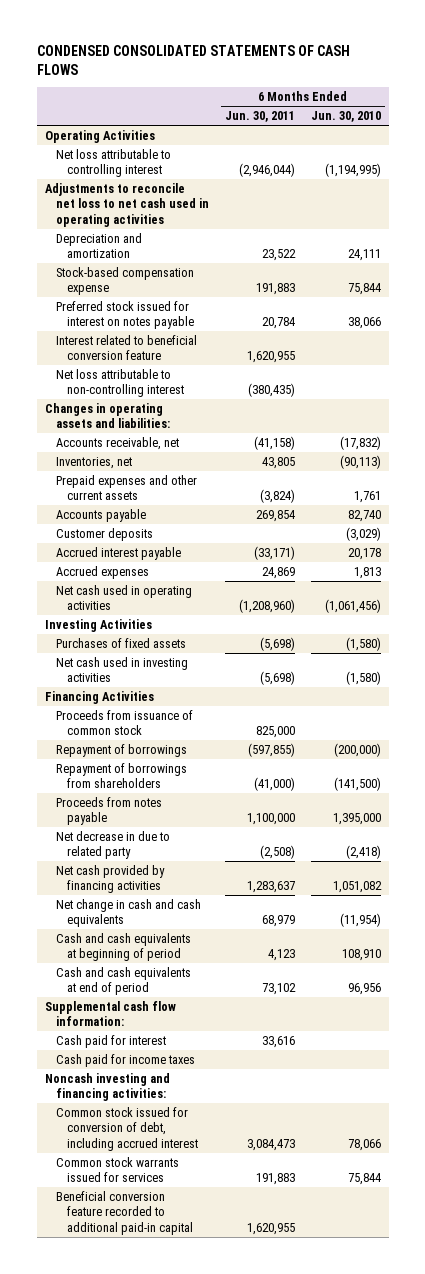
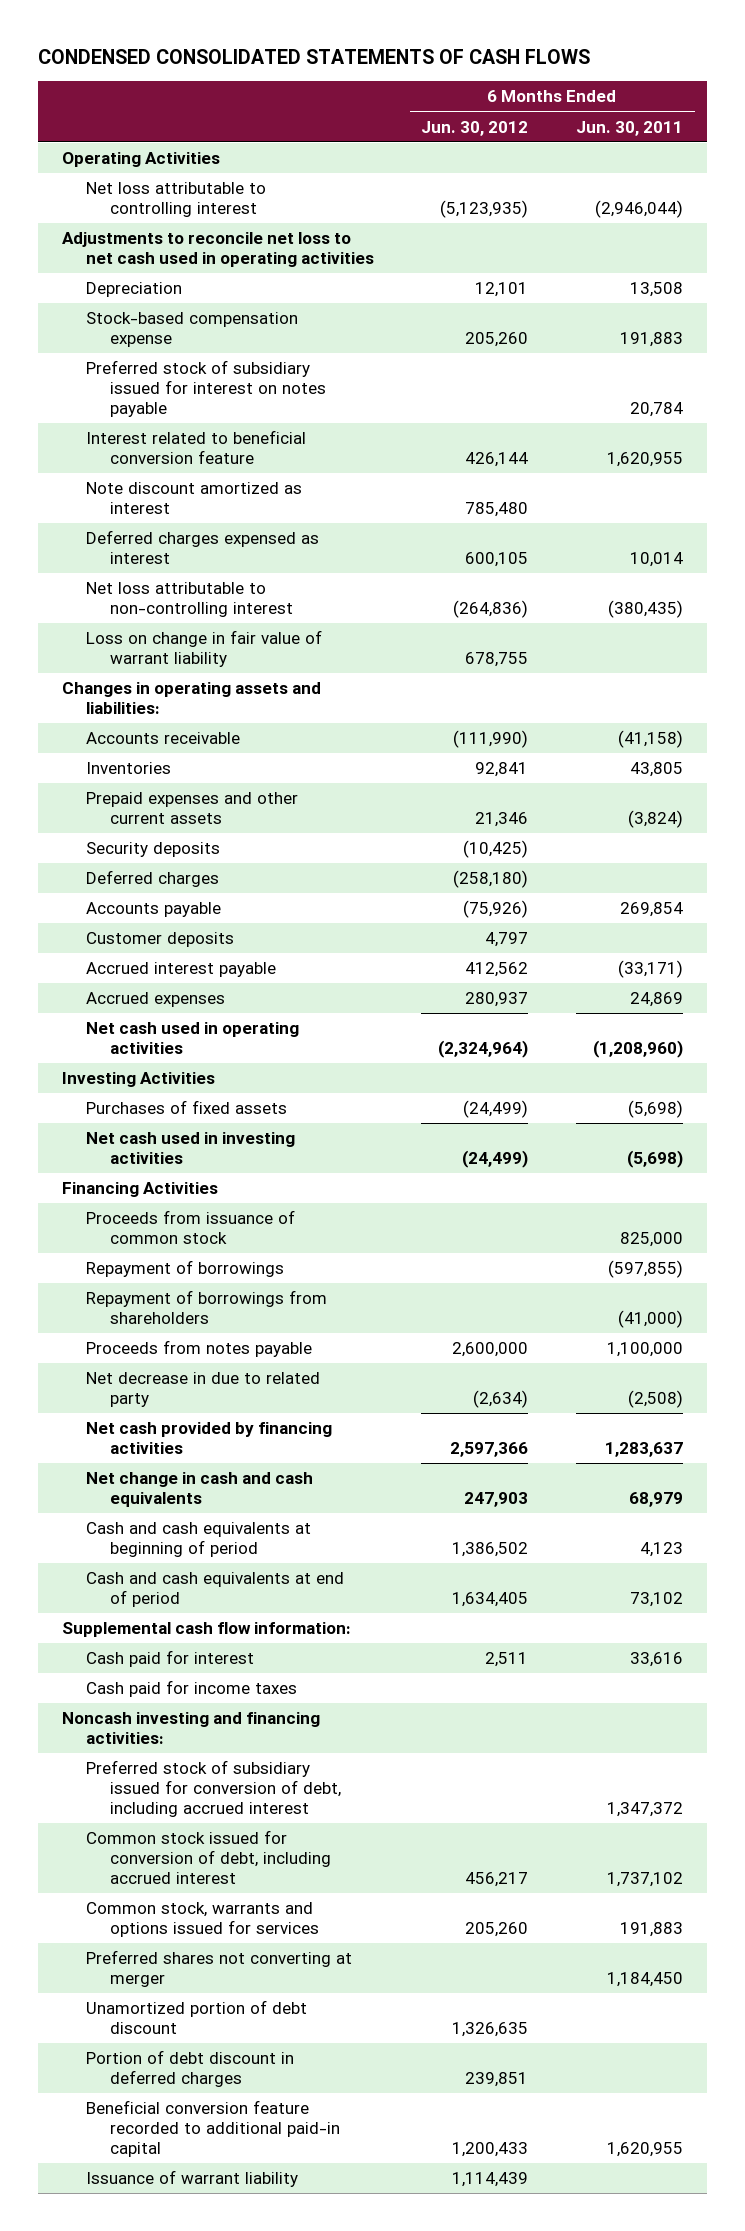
- | 6 Months Ended Jun. 30, 2011 | 6 Months Ended Jun. 30, 2010
+ | 6 Months Ended Jun. 30, 2012 | 6 Months Ended Jun. 30, 2011
- Depreciation and amortization | 23,522 | 24,111
+ Depreciation | 12,101 | 13,508
- Preferred stock issued for interest on notes payable | 20,784 | 38,066
+ Preferred stock of subsidiary issued for interest on notes payable | | 20,784
+ Note discount amortized as interest | 785,480 |
+ Deferred charges expensed as interest | 600,105 | 10,014
+ Loss on change in fair value of warrant liability | 678,755 |
- Accounts receivable, net | (41,158) | (17,832)
- Inventories, net | 43,805 | (90,113)
+ Accounts receivable | (111,990) | (41,158)
+ Inventories | 92,841 | 43,805
+ Security deposits | (10,425) |
+ Deferred charges | (258,180) |
- Common stock issued for conversion of debt, including accrued interest | 3,084,473 | 78,066
- Common stock warrants issued for services | 191,883 | 75,844
+ Preferred stock of subsidiary issued for conversion of debt, including accrued interest | | 1,347,372
+ Common stock issued for conversion of debt, including accrued interest | 456,217 | 1,737,102
+ Common stock, warrants and options issued for services | 205,260 | 191,883
+ Preferred shares not converting at merger | | 1,184,450
+ Unamortized portion of debt discount | 1,326,635 |
+ Portion of debt discount in deferred charges | 239,851 |
+ Issuance of warrant liability | 1,114,439 |

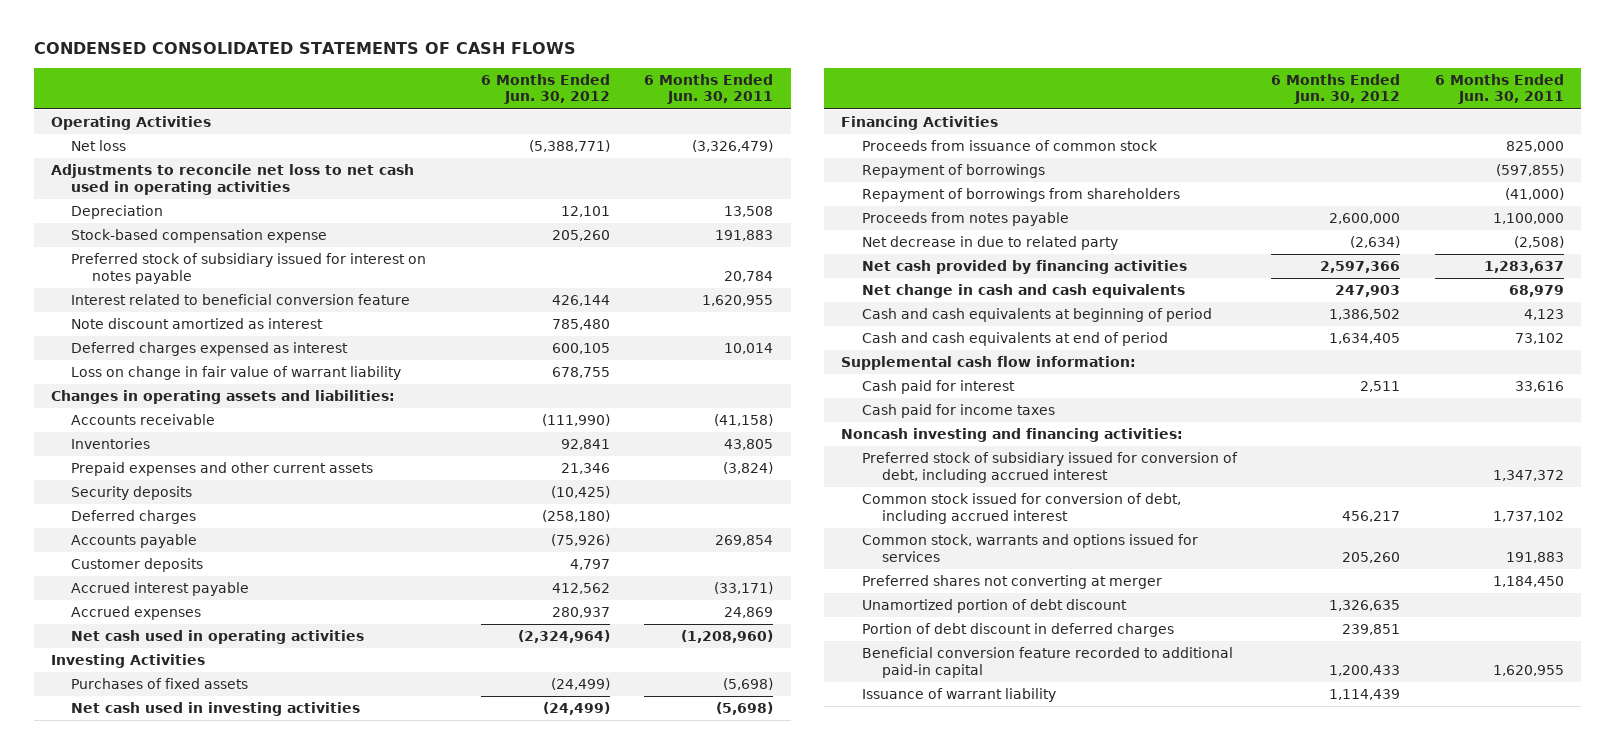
- Net loss attributable to controlling interest | (5,123,935) | (2,946,044)
+ Net loss | (5,388,771) | (3,326,479)
- Net loss attributable to non-controlling interest | (264,836) | (380,435)

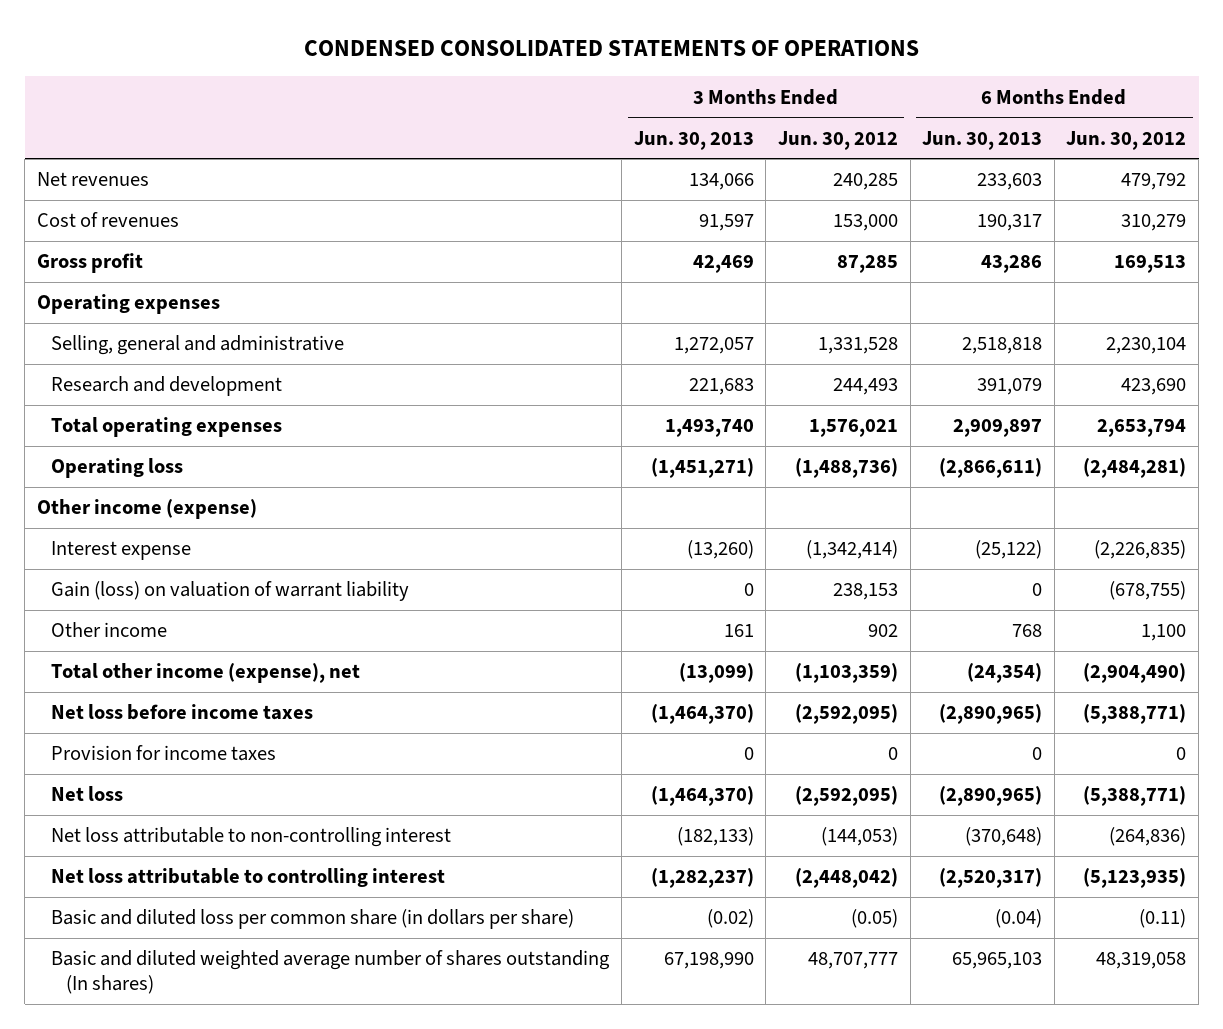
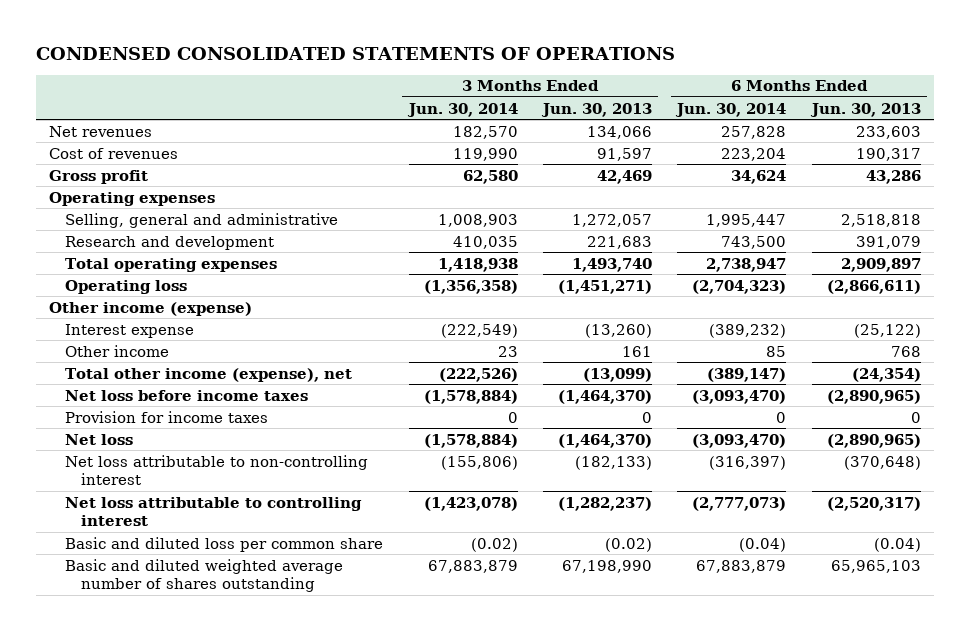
- | 3 Months Ended Jun. 30, 2013 | 3 Months Ended Jun. 30, 2012 | 6 Months Ended Jun. 30, 2013 | 6 Months Ended Jun. 30, 2012
+ | 3 Months Ended Jun. 30, 2014 | 3 Months Ended Jun. 30, 2013 | 6 Months Ended Jun. 30, 2014 | 6 Months Ended Jun. 30, 2013
- Gain (loss) on valuation of warrant liability | 0 | 238,153 | 0 | (678,755)
- Basic and diluted loss per common share (in dollars per share) | (0.02) | (0.05) | (0.04) | (0.11)
- Basic and diluted weighted average number of shares outstanding (In shares) | 67,198,990 | 48,707,777 | 65,965,103 | 48,319,058
+ Basic and diluted loss per common share | (0.02) | (0.02) | (0.04) | (0.04)
+ Basic and diluted weighted average number of shares outstanding | 67,883,879 | 67,198,990 | 67,883,879 | 65,965,103

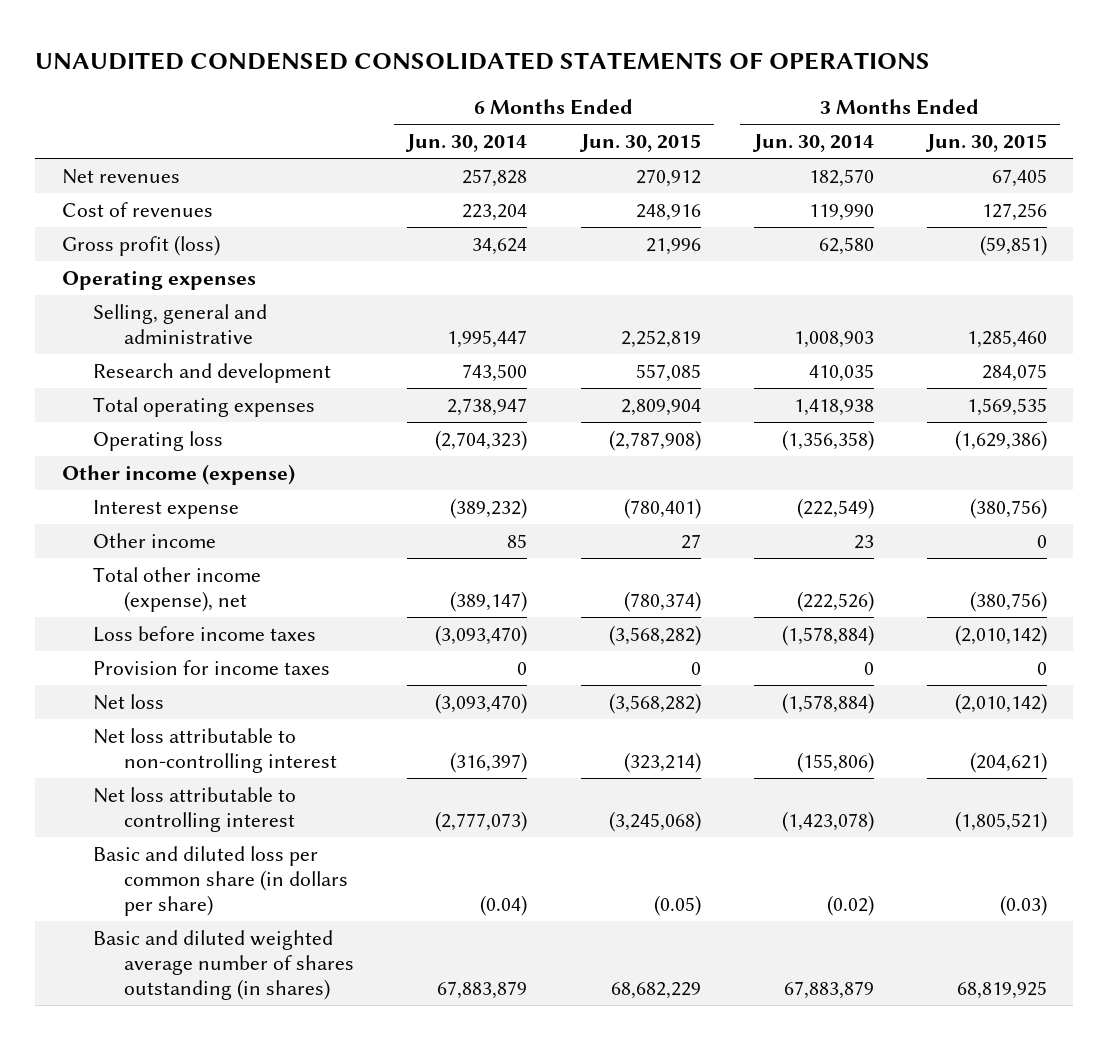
- CONDENSED CONSOLIDATED STATEMENTS OF OPERATIONS
+ UNAUDITED CONDENSED CONSOLIDATED STATEMENTS OF OPERATIONS
- | 3 Months Ended Jun. 30, 2014 | 3 Months Ended Jun. 30, 2013 | 6 Months Ended Jun. 30, 2014 | 6 Months Ended Jun. 30, 2013
+ | 6 Months Ended Jun. 30, 2014 | 6 Months Ended Jun. 30, 2015 | 3 Months Ended Jun. 30, 2014 | 3 Months Ended Jun. 30, 2015
- Gross profit | 62,580 | 42,469 | 34,624 | 43,286
+ Gross profit (loss) | 34,624 | 21,996 | 62,580 | (59,851)
- Net loss before income taxes | (1,578,884) | (1,464,370) | (3,093,470) | (2,890,965)
+ Loss before income taxes | (3,093,470) | (3,568,282) | (1,578,884) | (2,010,142)
- Basic and diluted loss per common share | (0.02) | (0.02) | (0.04) | (0.04)
- Basic and diluted weighted average number of shares outstanding | 67,883,879 | 67,198,990 | 67,883,879 | 65,965,103
+ Basic and diluted loss per common share (in dollars per share) | (0.04) | (0.05) | (0.02) | (0.03)
+ Basic and diluted weighted average number of shares outstanding (in shares) | 67,883,879 | 68,682,229 | 67,883,879 | 68,819,925

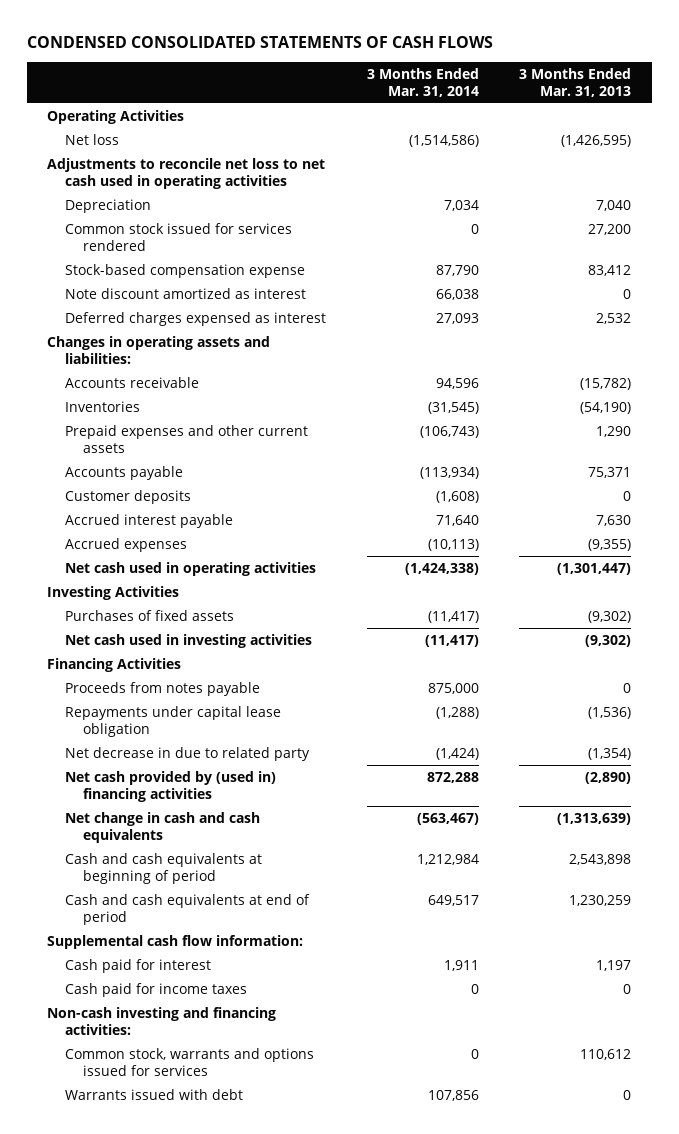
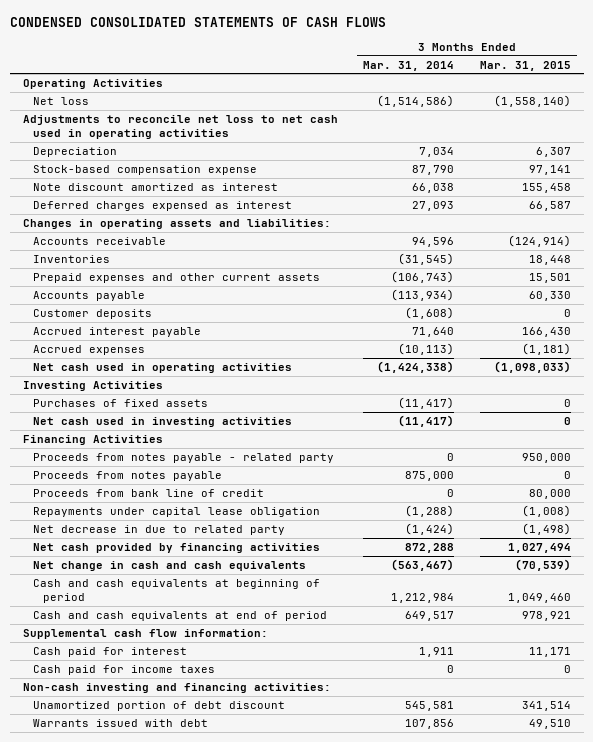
- | 3 Months Ended Mar. 31, 2014 | 3 Months Ended Mar. 31, 2013
+ | 3 Months Ended Mar. 31, 2014 | 3 Months Ended Mar. 31, 2015
- Common stock issued for services rendered | 0 | 27,200
+ Proceeds from notes payable - related party | 0 | 950,000
+ Proceeds from bank line of credit | 0 | 80,000
- Net cash provided by (used in) financing activities | 872,288 | (2,890)
+ Net cash provided by financing activities | 872,288 | 1,027,494
- Common stock, warrants and options issued for services | 0 | 110,612
+ Unamortized portion of debt discount | 545,581 | 341,514

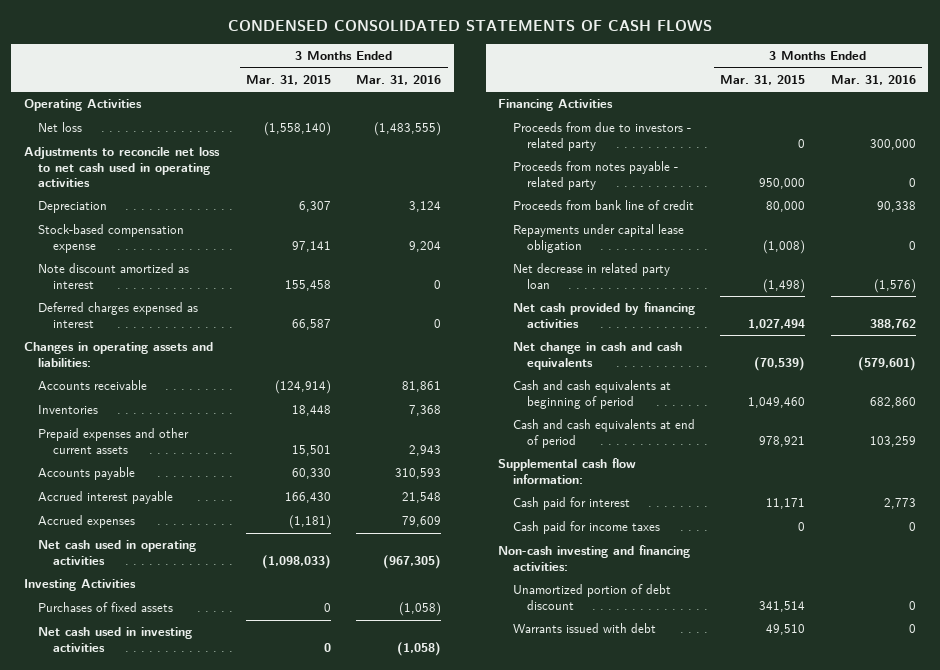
- | 3 Months Ended Mar. 31, 2014 | 3 Months Ended Mar. 31, 2015
+ | 3 Months Ended Mar. 31, 2015 | 3 Months Ended Mar. 31, 2016
- Customer deposits | (1,608) | 0
+ Proceeds from due to investors - related party | 0 | 300,000
- Proceeds from notes payable | 875,000 | 0
- Net decrease in due to related party | (1,424) | (1,498)
+ Net decrease in related party loan | (1,498) | (1,576)

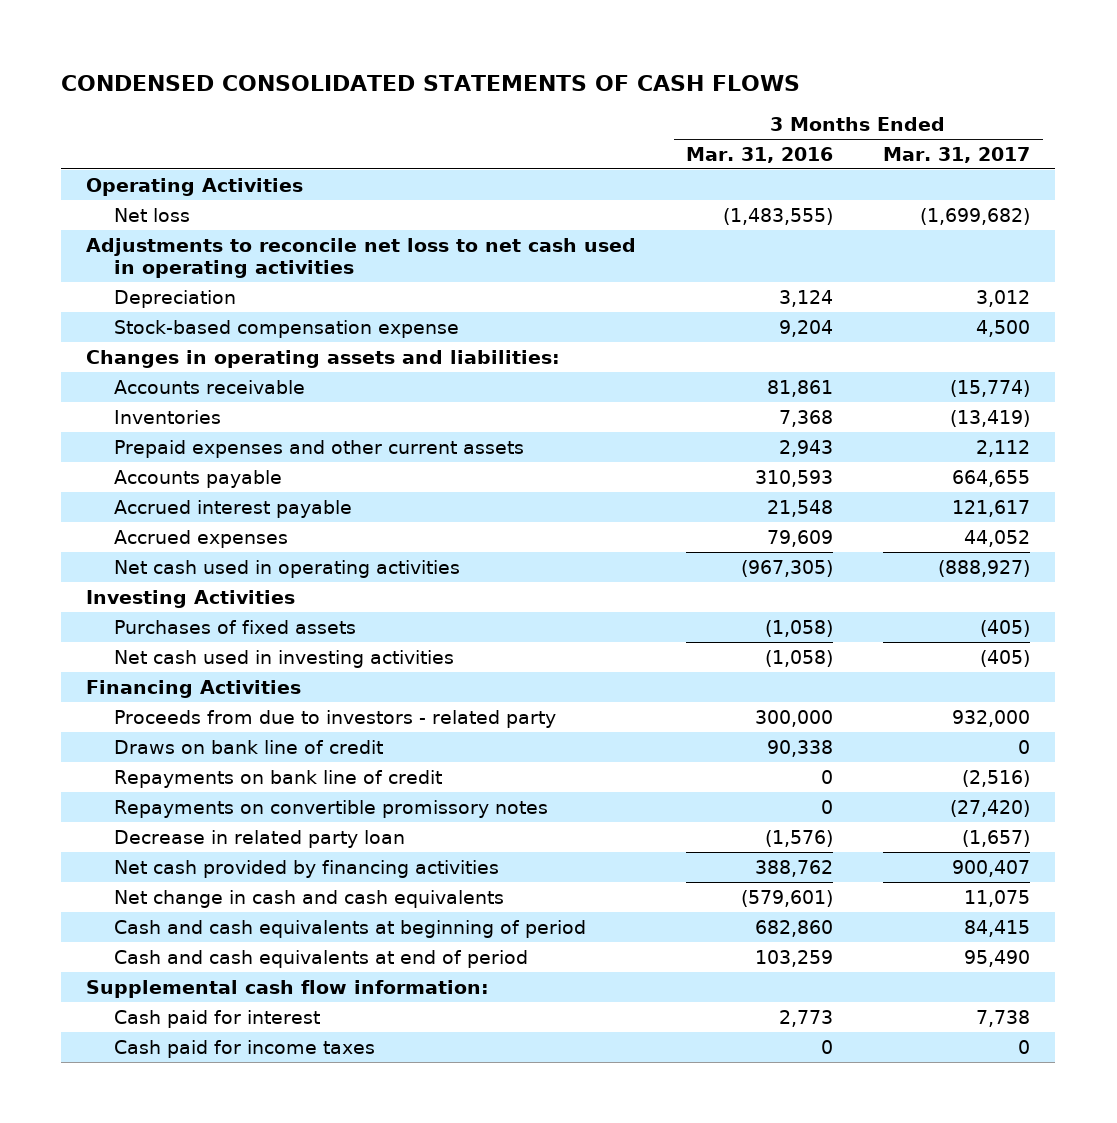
- | 3 Months Ended Mar. 31, 2015 | 3 Months Ended Mar. 31, 2016
+ | 3 Months Ended Mar. 31, 2016 | 3 Months Ended Mar. 31, 2017
- Note discount amortized as interest | 155,458 | 0
- Deferred charges expensed as interest | 66,587 | 0
- Proceeds from notes payable - related party | 950,000 | 0
- Proceeds from bank line of credit | 80,000 | 90,338
- Repayments under capital lease obligation | (1,008) | 0
- Net decrease in related party loan | (1,498) | (1,576)
+ Draws on bank line of credit | 90,338 | 0
+ Repayments on bank line of credit | 0 | (2,516)
+ Repayments on convertible promissory notes | 0 | (27,420)
+ Decrease in related party loan | (1,576) | (1,657)
- Non-cash investing and financing activities:
- Unamortized portion of debt discount | 341,514 | 0
- Warrants issued with debt | 49,510 | 0

